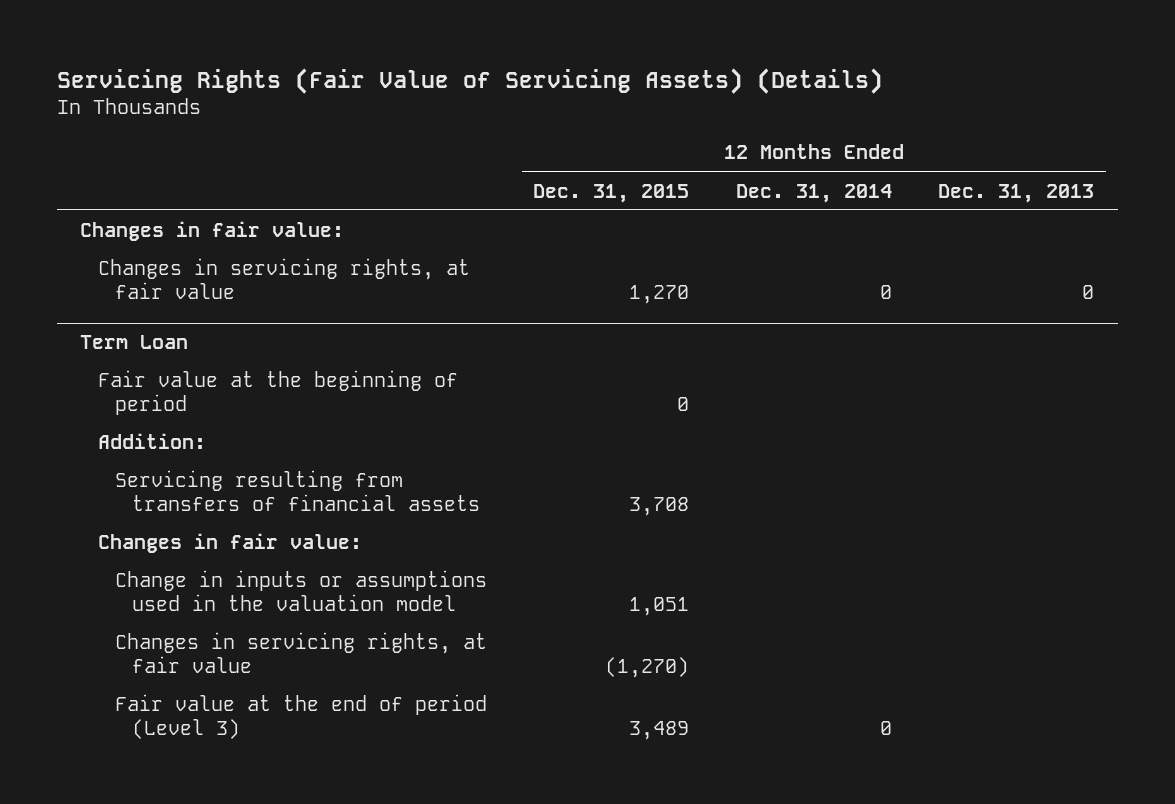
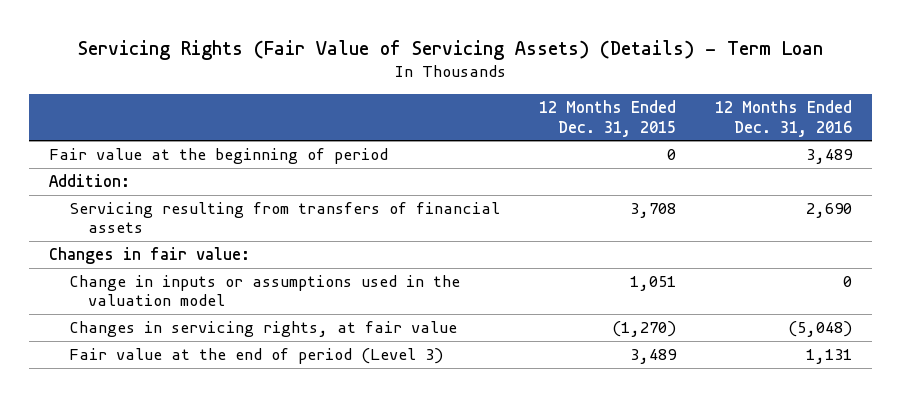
- Servicing Rights (Fair Value of Servicing Assets) (Details)
+ Servicing Rights (Fair Value of Servicing Assets) (Details) - Term Loan
- | 12 Months Ended Dec. 31, 2015 | 12 Months Ended Dec. 31, 2014 | 12 Months Ended Dec. 31, 2013
+ | 12 Months Ended Dec. 31, 2015 | 12 Months Ended Dec. 31, 2016
- Changes in fair value:
- Changes in servicing rights, at fair value | 1,270 | 0 | 0
- Term Loan

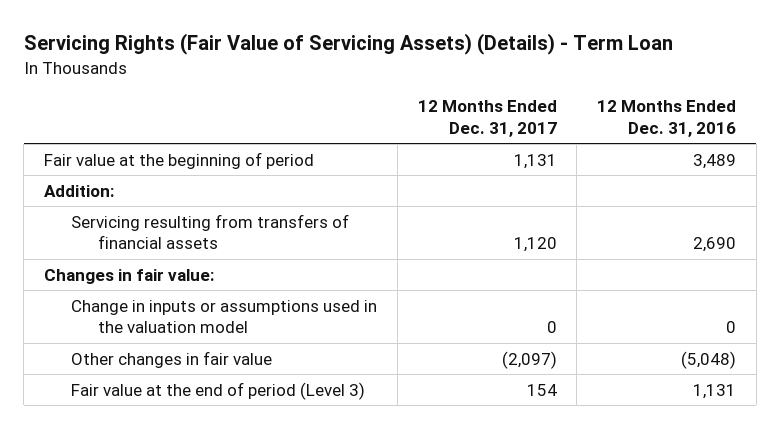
- | 12 Months Ended Dec. 31, 2015 | 12 Months Ended Dec. 31, 2016
+ | 12 Months Ended Dec. 31, 2017 | 12 Months Ended Dec. 31, 2016
- Changes in servicing rights, at fair value | (1,270) | (5,048)
+ Other changes in fair value | (2,097) | (5,048)

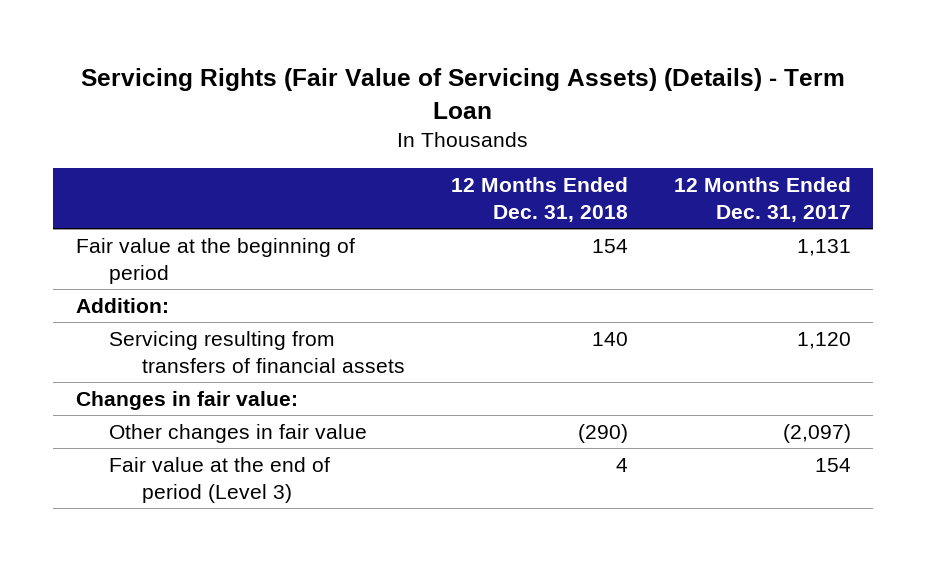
- | 12 Months Ended Dec. 31, 2017 | 12 Months Ended Dec. 31, 2016
+ | 12 Months Ended Dec. 31, 2018 | 12 Months Ended Dec. 31, 2017
- Change in inputs or assumptions used in the valuation model | 0 | 0

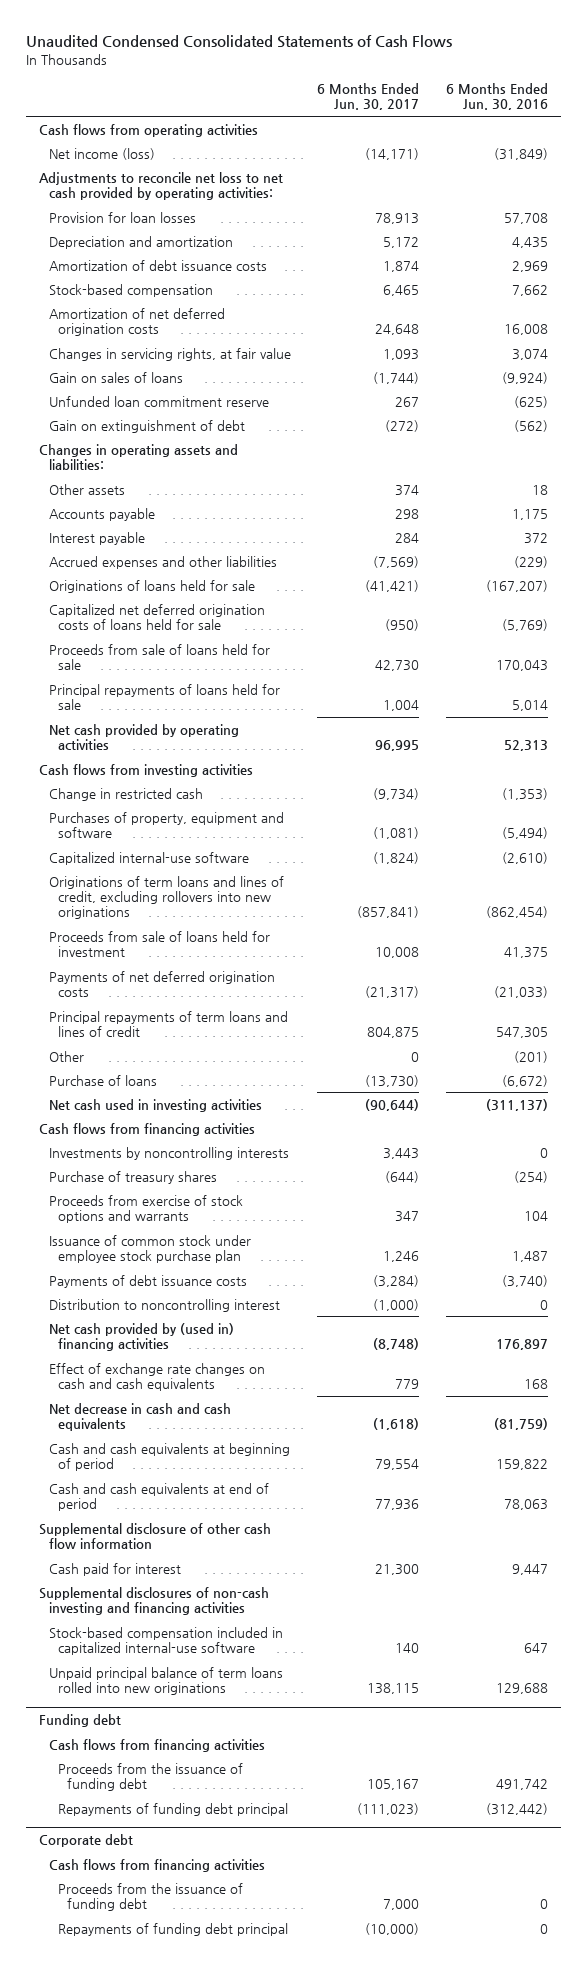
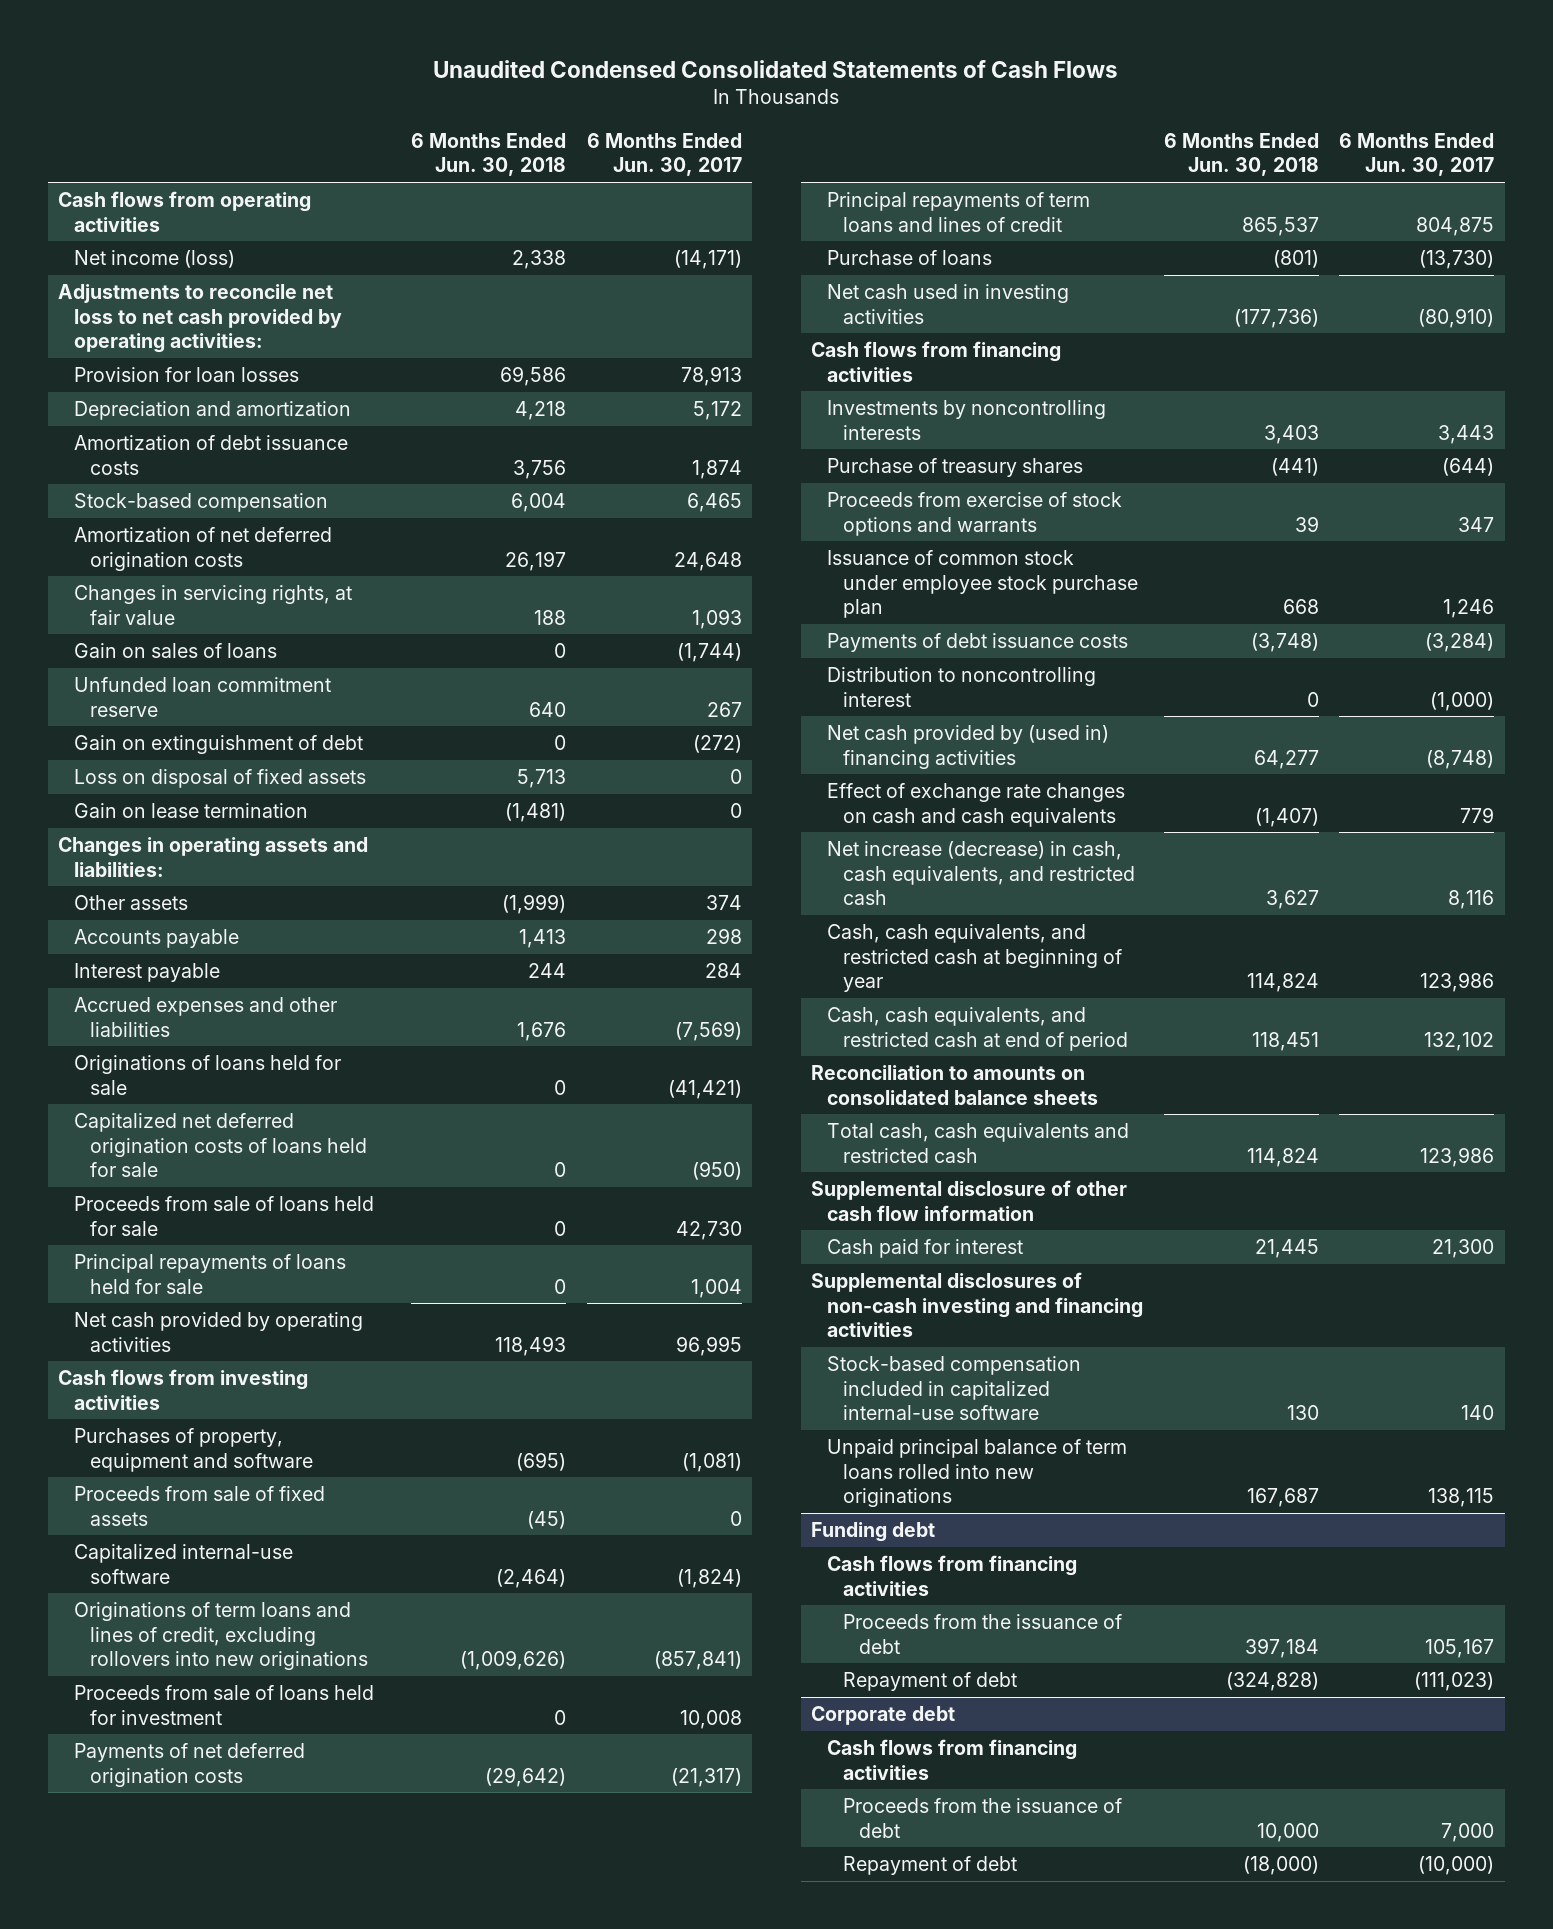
- | 6 Months Ended Jun. 30, 2017 | 6 Months Ended Jun. 30, 2016
+ | 6 Months Ended Jun. 30, 2018 | 6 Months Ended Jun. 30, 2017
+ Loss on disposal of fixed assets | 5,713 | 0
+ Gain on lease termination | (1,481) | 0
- Change in restricted cash | (9,734) | (1,353)
+ Proceeds from sale of fixed assets | (45) | 0
- Other | 0 | (201)
- Net cash used in investing activities | (90,644) | (311,137)
+ Net cash used in investing activities | (177,736) | (80,910)
- Net decrease in cash and cash equivalents | (1,618) | (81,759)
- Cash and cash equivalents at beginning of period | 79,554 | 159,822
- Cash and cash equivalents at end of period | 77,936 | 78,063
+ Net increase (decrease) in cash, cash equivalents, and restricted cash | 3,627 | 8,116
+ Cash, cash equivalents, and restricted cash at beginning of year | 114,824 | 123,986
+ Cash, cash equivalents, and restricted cash at end of period | 118,451 | 132,102
+ Reconciliation to amounts on consolidated balance sheets
+ Total cash, cash equivalents and restricted cash | 114,824 | 123,986
@ Funding debt
- Proceeds from the issuance of funding debt | 105,167 | 491,742
- Repayments of funding debt principal | (111,023) | (312,442)
+ Proceeds from the issuance of debt | 397,184 | 105,167
+ Repayment of debt | (324,828) | (111,023)
@ Corporate debt
- Proceeds from the issuance of funding debt | 7,000 | 0
- Repayments of funding debt principal | (10,000) | 0
+ Proceeds from the issuance of debt | 10,000 | 7,000
+ Repayment of debt | (18,000) | (10,000)

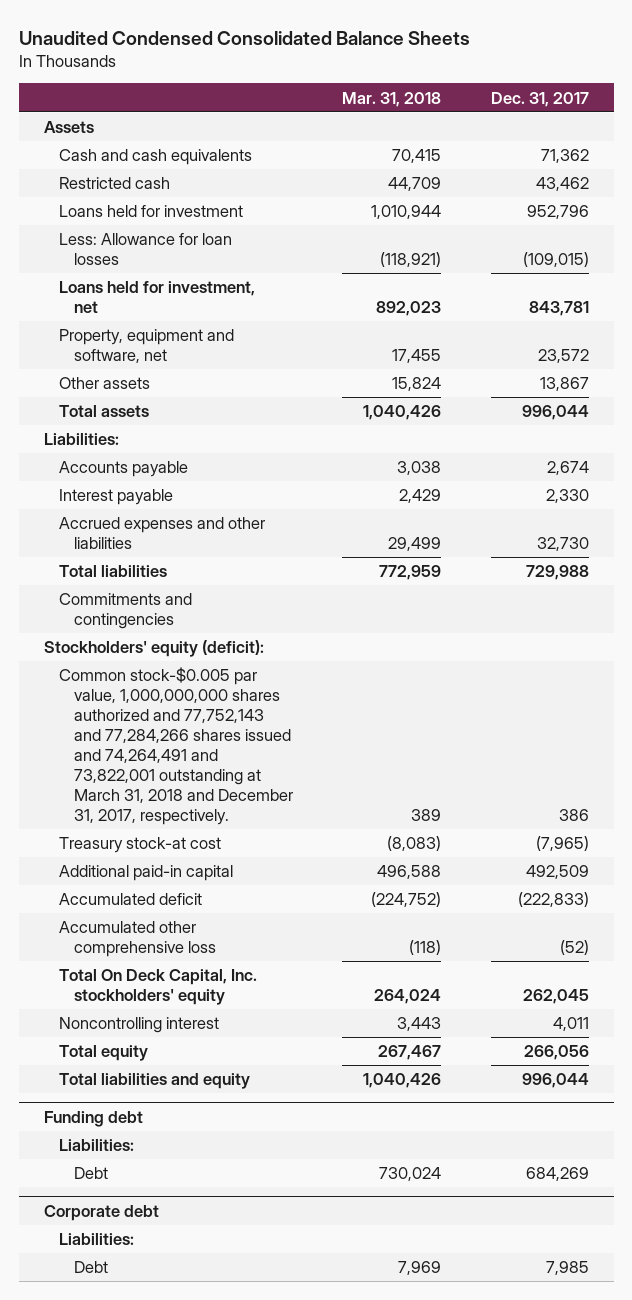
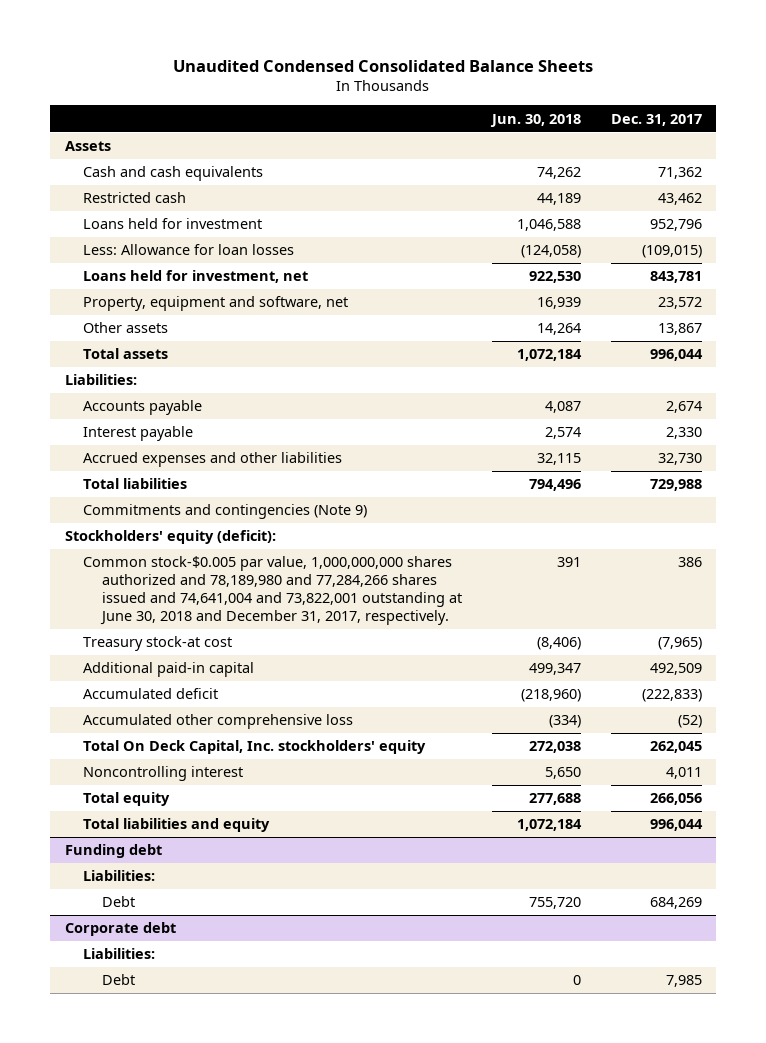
- | Mar. 31, 2018 | Dec. 31, 2017
+ | Jun. 30, 2018 | Dec. 31, 2017
- Commitments and contingencies
+ Commitments and contingencies (Note 9)
- Common stock-$0.005 par value, 1,000,000,000 shares authorized and 77,752,143 and 77,284,266 shares issued and 74,264,491 and 73,822,001 outstanding at March 31, 2018 and December 31, 2017, respectively. | 389 | 386
+ Common stock-$0.005 par value, 1,000,000,000 shares authorized and 78,189,980 and 77,284,266 shares issued and 74,641,004 and 73,822,001 outstanding at June 30, 2018 and December 31, 2017, respectively. | 391 | 386

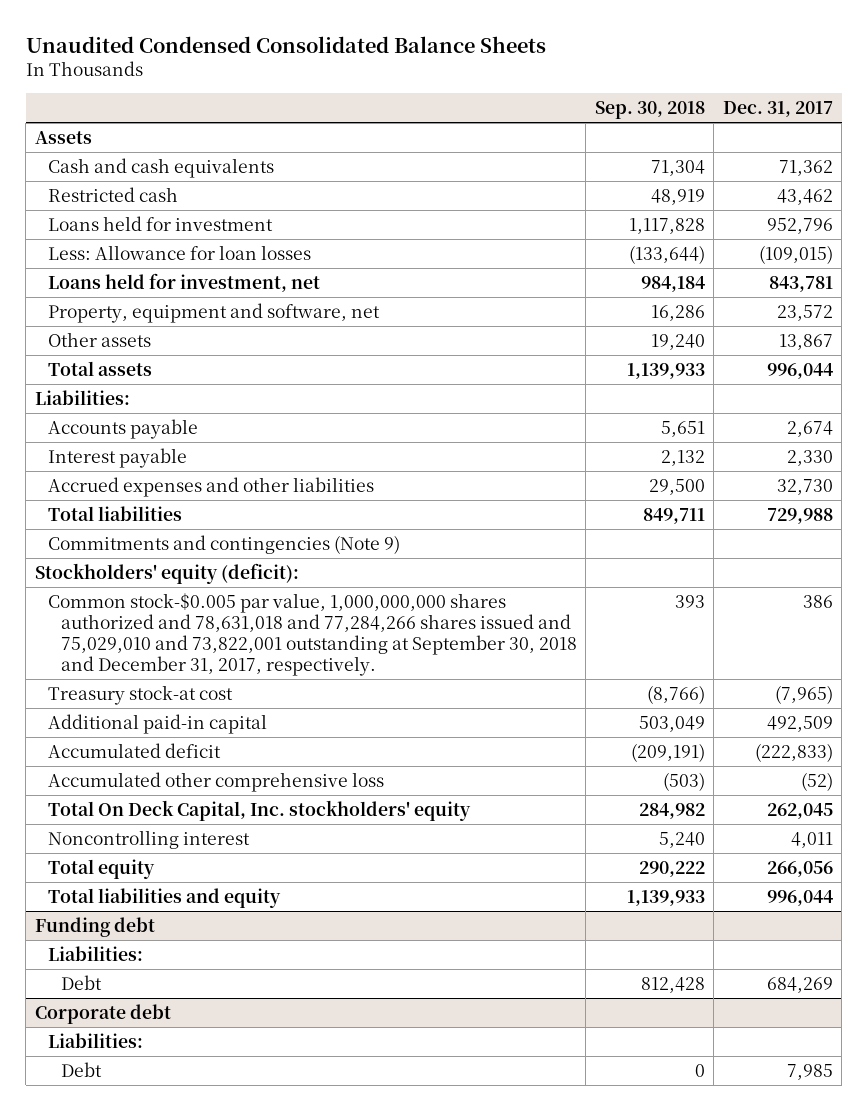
- | Jun. 30, 2018 | Dec. 31, 2017
+ | Sep. 30, 2018 | Dec. 31, 2017
- Common stock-$0.005 par value, 1,000,000,000 shares authorized and 78,189,980 and 77,284,266 shares issued and 74,641,004 and 73,822,001 outstanding at June 30, 2018 and December 31, 2017, respectively. | 391 | 386
+ Common stock-$0.005 par value, 1,000,000,000 shares authorized and 78,631,018 and 77,284,266 shares issued and 75,029,010 and 73,822,001 outstanding at September 30, 2018 and December 31, 2017, respectively. | 393 | 386

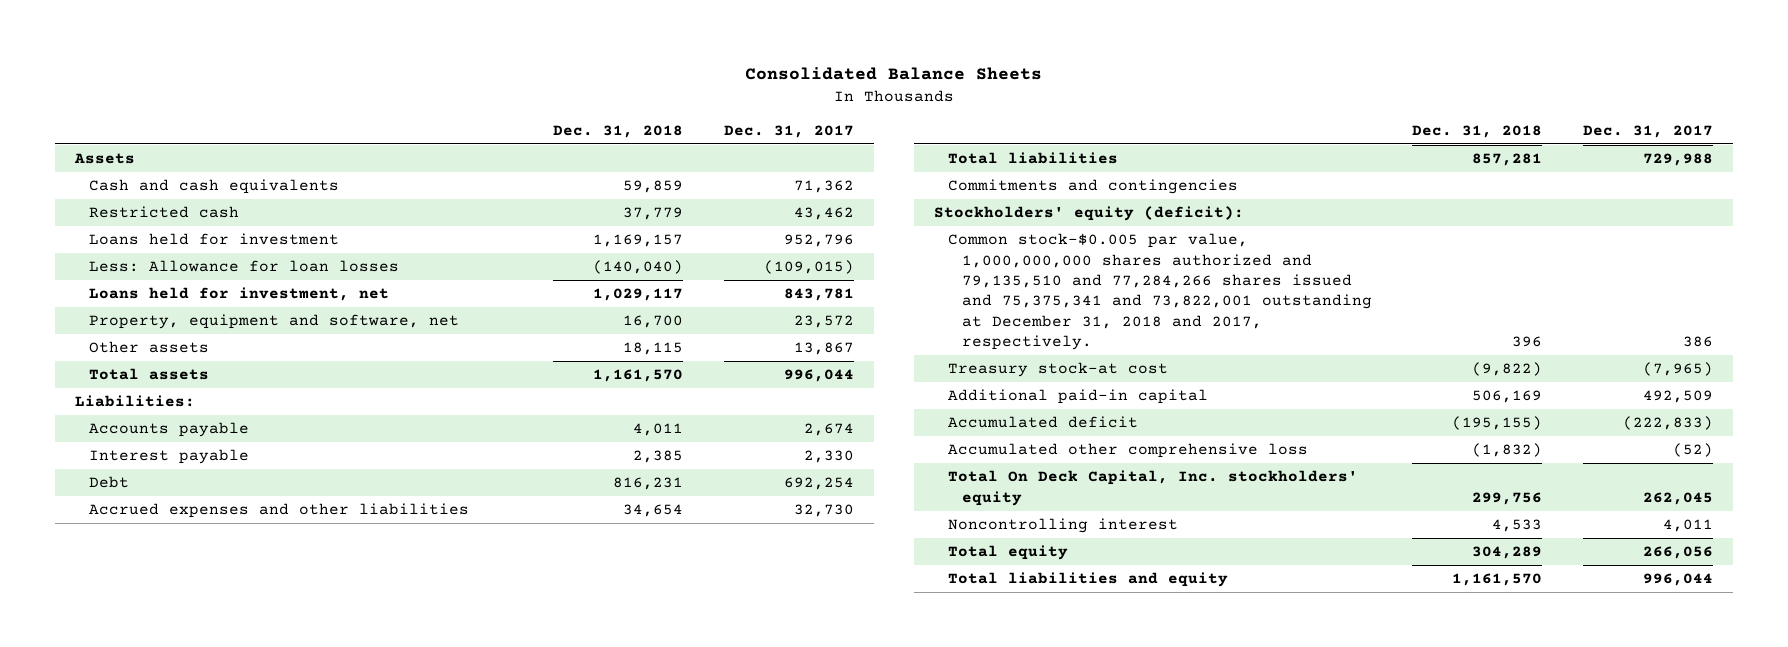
- Unaudited Condensed Consolidated Balance Sheets
+ Consolidated Balance Sheets
- | Sep. 30, 2018 | Dec. 31, 2017
+ | Dec. 31, 2018 | Dec. 31, 2017
+ Debt | 816,231 | 692,254
- Commitments and contingencies (Note 9)
+ Commitments and contingencies
- Common stock-$0.005 par value, 1,000,000,000 shares authorized and 78,631,018 and 77,284,266 shares issued and 75,029,010 and 73,822,001 outstanding at September 30, 2018 and December 31, 2017, respectively. | 393 | 386
+ Common stock-$0.005 par value, 1,000,000,000 shares authorized and 79,135,510 and 77,284,266 shares issued and 75,375,341 and 73,822,001 outstanding at December 31, 2018 and 2017, respectively. | 396 | 386
- Funding debt
- Liabilities:
- Debt | 812,428 | 684,269
- Corporate debt
- Liabilities:
- Debt | 0 | 7,985

